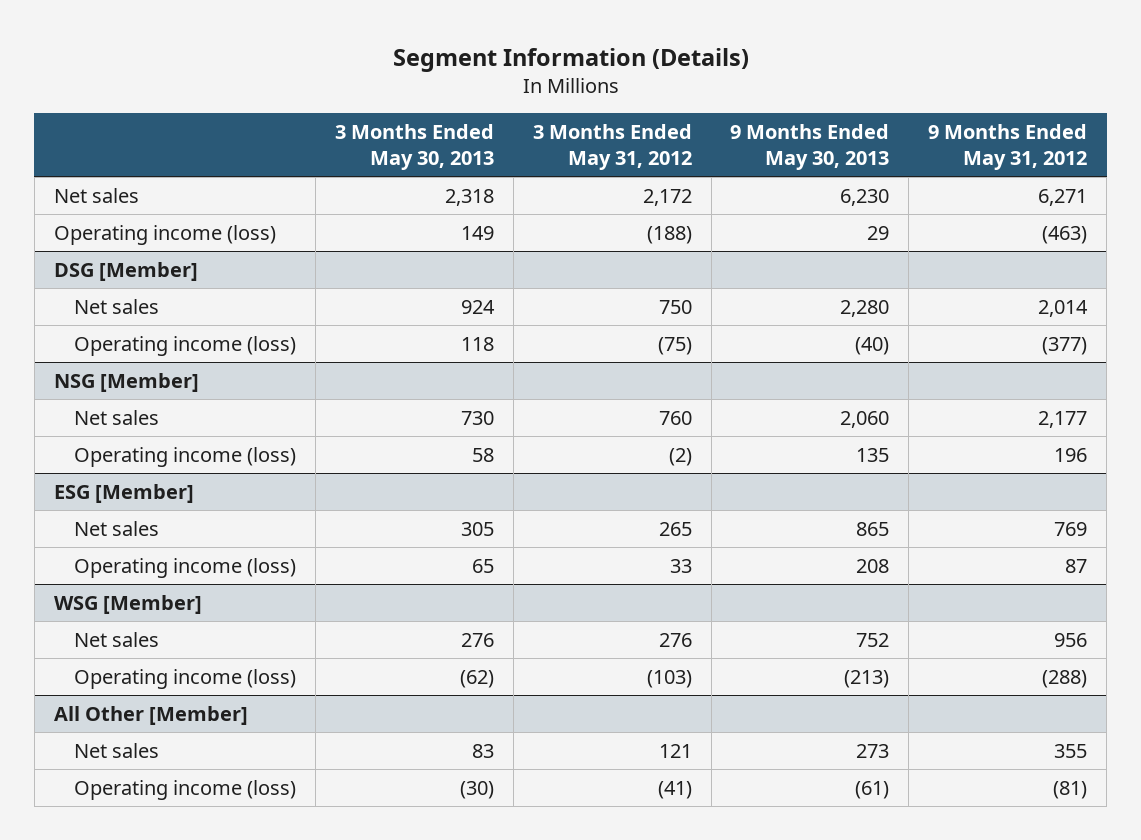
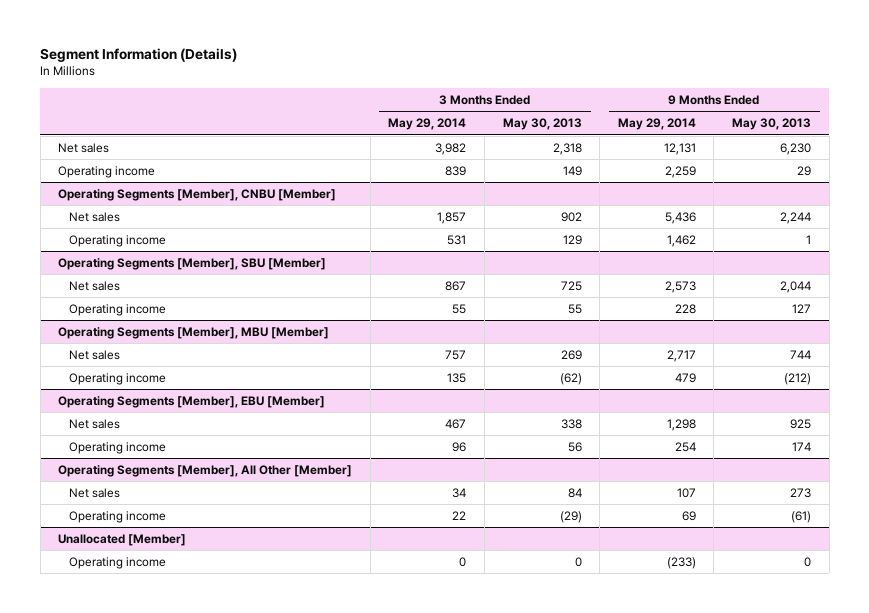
- | 3 Months Ended May 30, 2013 | 3 Months Ended May 31, 2012 | 9 Months Ended May 30, 2013 | 9 Months Ended May 31, 2012
+ | 3 Months Ended May 29, 2014 | 3 Months Ended May 30, 2013 | 9 Months Ended May 29, 2014 | 9 Months Ended May 30, 2013
- Operating income (loss) | 149 | (188) | 29 | (463)
- DSG [Member]
- Net sales | 924 | 750 | 2,280 | 2,014
- Operating income (loss) | 118 | (75) | (40) | (377)
- NSG [Member]
- Net sales | 730 | 760 | 2,060 | 2,177
- Operating income (loss) | 58 | (2) | 135 | 196
- ESG [Member]
- Net sales | 305 | 265 | 865 | 769
- Operating income (loss) | 65 | 33 | 208 | 87
- WSG [Member]
- Net sales | 276 | 276 | 752 | 956
- Operating income (loss) | (62) | (103) | (213) | (288)
- All Other [Member]
- Net sales | 83 | 121 | 273 | 355
- Operating income (loss) | (30) | (41) | (61) | (81)
+ Operating income | 839 | 149 | 2,259 | 29
+ Operating Segments [Member], CNBU [Member]
+ Net sales | 1,857 | 902 | 5,436 | 2,244
+ Operating income | 531 | 129 | 1,462 | 1
+ Operating Segments [Member], SBU [Member]
+ Net sales | 867 | 725 | 2,573 | 2,044
+ Operating income | 55 | 55 | 228 | 127
+ Operating Segments [Member], MBU [Member]
+ Net sales | 757 | 269 | 2,717 | 744
+ Operating income | 135 | (62) | 479 | (212)
+ Operating Segments [Member], EBU [Member]
+ Net sales | 467 | 338 | 1,298 | 925
+ Operating income | 96 | 56 | 254 | 174
+ Operating Segments [Member], All Other [Member]
+ Net sales | 34 | 84 | 107 | 273
+ Operating income | 22 | (29) | 69 | (61)
+ Unallocated [Member]
+ Operating income | 0 | 0 | (233) | 0

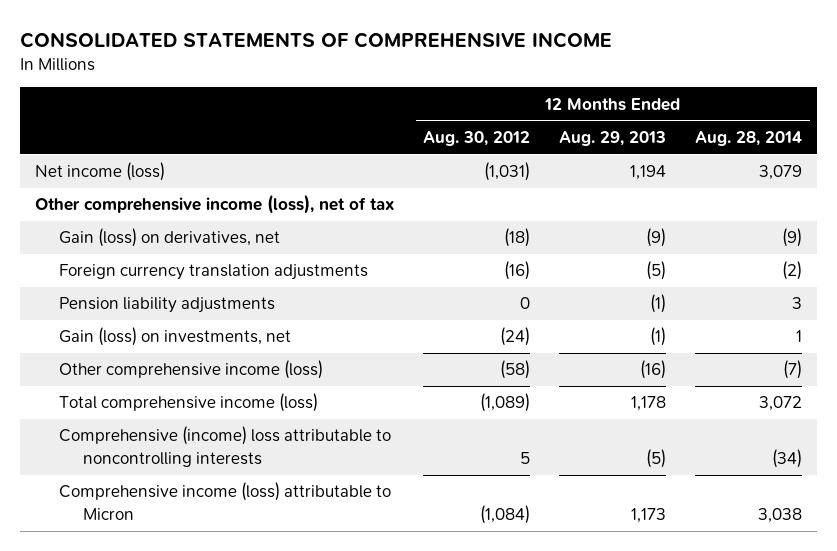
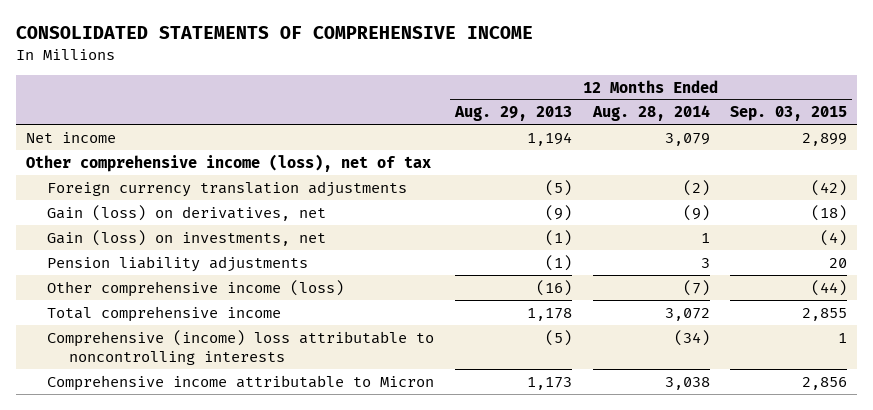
- | 12 Months Ended Aug. 30, 2012 | 12 Months Ended Aug. 29, 2013 | 12 Months Ended Aug. 28, 2014
+ | 12 Months Ended Aug. 29, 2013 | 12 Months Ended Aug. 28, 2014 | 12 Months Ended Sep. 03, 2015
- Net income (loss) | (1,031) | 1,194 | 3,079
+ Net income | 1,194 | 3,079 | 2,899
moved down: Gain (loss) on derivatives, net | (9) | (9) | (18)
moved down: Pension liability adjustments | (1) | 3 | 20
- Total comprehensive income (loss) | (1,089) | 1,178 | 3,072
+ Total comprehensive income | 1,178 | 3,072 | 2,855
- Comprehensive income (loss) attributable to Micron | (1,084) | 1,173 | 3,038
+ Comprehensive income attributable to Micron | 1,173 | 3,038 | 2,856

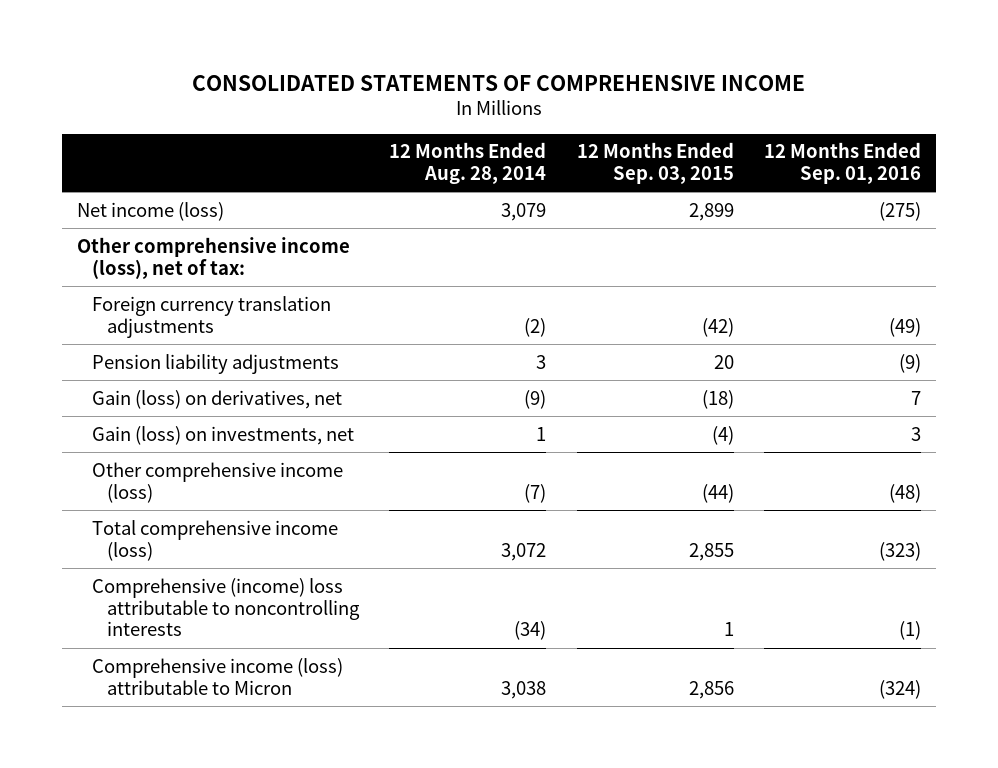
- | 12 Months Ended Aug. 29, 2013 | 12 Months Ended Aug. 28, 2014 | 12 Months Ended Sep. 03, 2015
+ | 12 Months Ended Aug. 28, 2014 | 12 Months Ended Sep. 03, 2015 | 12 Months Ended Sep. 01, 2016
- Net income | 1,194 | 3,079 | 2,899
- Other comprehensive income (loss), net of tax
+ Net income (loss) | 3,079 | 2,899 | (275)
+ Other comprehensive income (loss), net of tax:
moved up: Pension liability adjustments | 3 | 20 | (9)
- Total comprehensive income | 1,178 | 3,072 | 2,855
+ Total comprehensive income (loss) | 3,072 | 2,855 | (323)
- Comprehensive income attributable to Micron | 1,173 | 3,038 | 2,856
+ Comprehensive income (loss) attributable to Micron | 3,038 | 2,856 | (324)

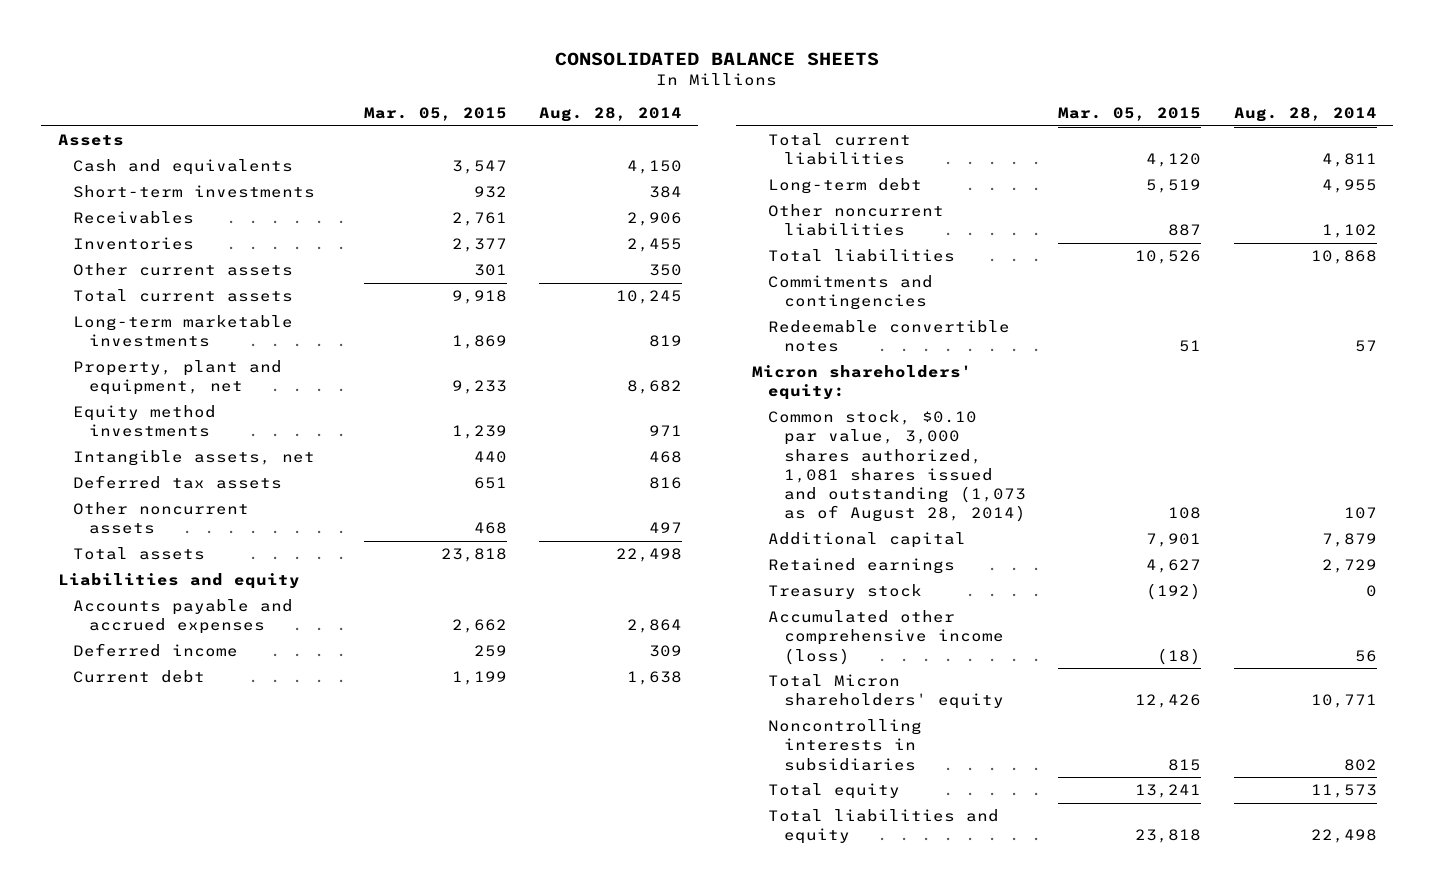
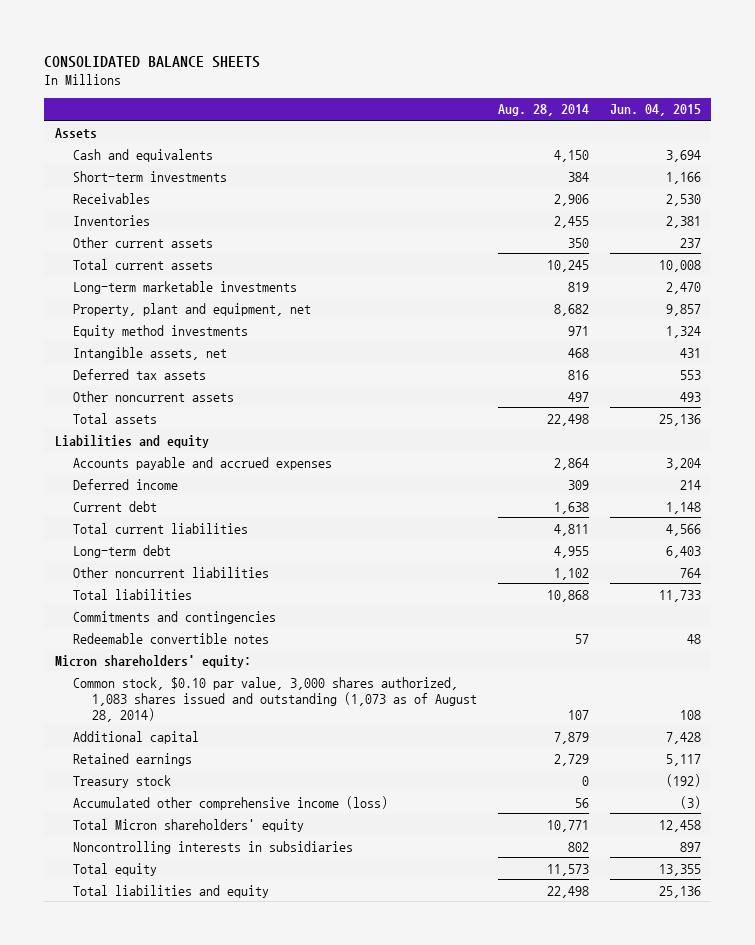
- | Mar. 05, 2015 | Aug. 28, 2014
+ | Aug. 28, 2014 | Jun. 04, 2015
- Common stock, $0.10 par value, 3,000 shares authorized, 1,081 shares issued and outstanding (1,073 as of August 28, 2014) | 108 | 107
+ Common stock, $0.10 par value, 3,000 shares authorized, 1,083 shares issued and outstanding (1,073 as of August 28, 2014) | 107 | 108

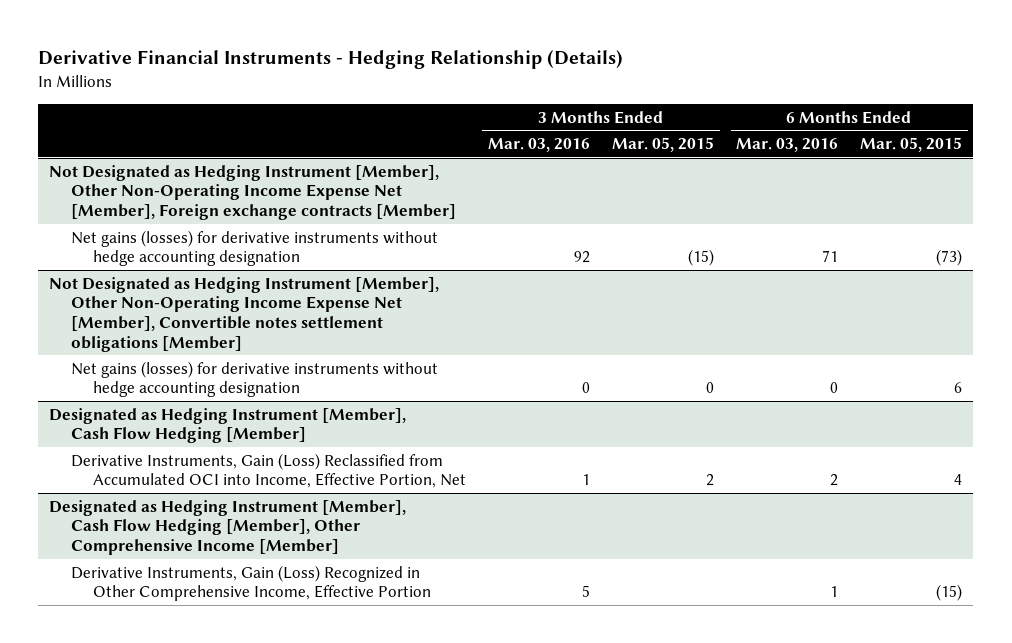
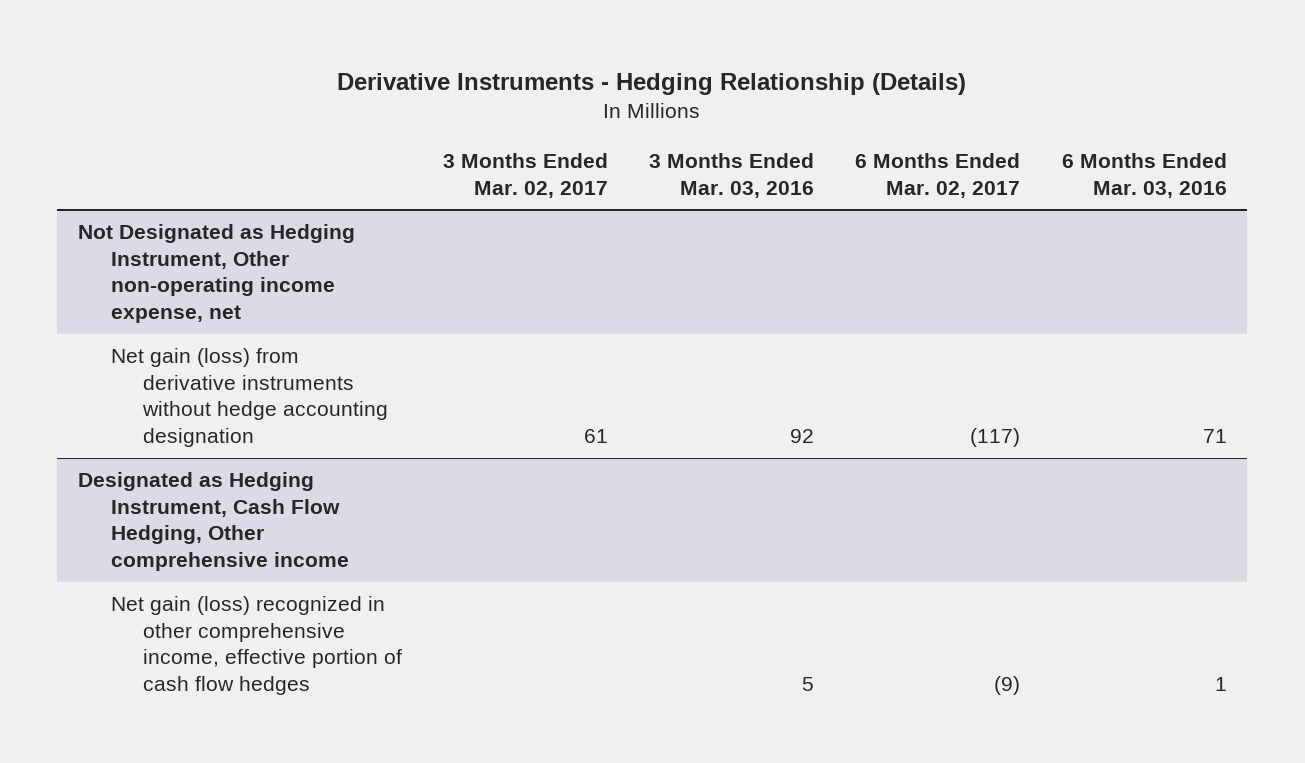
- Derivative Financial Instruments - Hedging Relationship (Details)
+ Derivative Instruments - Hedging Relationship (Details)
- | 3 Months Ended Mar. 03, 2016 | 3 Months Ended Mar. 05, 2015 | 6 Months Ended Mar. 03, 2016 | 6 Months Ended Mar. 05, 2015
+ | 3 Months Ended Mar. 02, 2017 | 3 Months Ended Mar. 03, 2016 | 6 Months Ended Mar. 02, 2017 | 6 Months Ended Mar. 03, 2016
- Not Designated as Hedging Instrument [Member], Other Non-Operating Income Expense Net [Member], Foreign exchange contracts [Member]
- Net gains (losses) for derivative instruments without hedge accounting designation | 92 | (15) | 71 | (73)
- Not Designated as Hedging Instrument [Member], Other Non-Operating Income Expense Net [Member], Convertible notes settlement obligations [Member]
- Net gains (losses) for derivative instruments without hedge accounting designation | 0 | 0 | 0 | 6
- Designated as Hedging Instrument [Member], Cash Flow Hedging [Member]
- Derivative Instruments, Gain (Loss) Reclassified from Accumulated OCI into Income, Effective Portion, Net | 1 | 2 | 2 | 4
- Designated as Hedging Instrument [Member], Cash Flow Hedging [Member], Other Comprehensive Income [Member]
- Derivative Instruments, Gain (Loss) Recognized in Other Comprehensive Income, Effective Portion | 5 | | 1 | (15)
+ Not Designated as Hedging Instrument, Other non-operating income expense, net
+ Net gain (loss) from derivative instruments without hedge accounting designation | 61 | 92 | (117) | 71
+ Designated as Hedging Instrument, Cash Flow Hedging, Other comprehensive income
+ Net gain (loss) recognized in other comprehensive income, effective portion of cash flow hedges | | 5 | (9) | 1

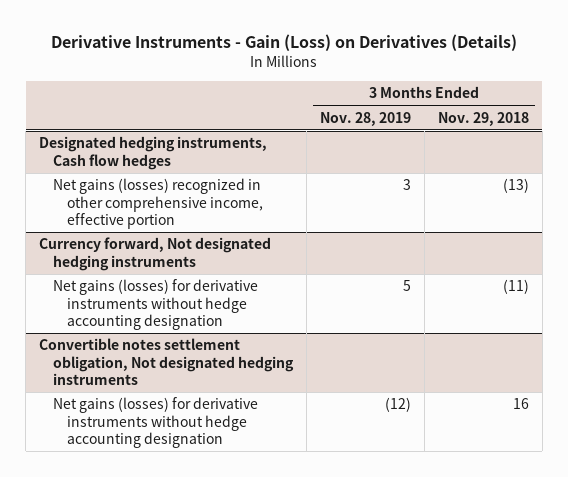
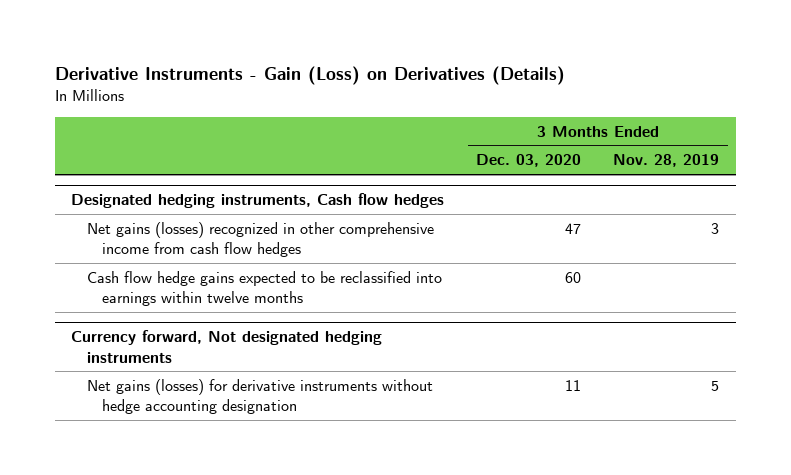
- | 3 Months Ended Nov. 28, 2019 | 3 Months Ended Nov. 29, 2018
+ | 3 Months Ended Dec. 03, 2020 | 3 Months Ended Nov. 28, 2019
@ Designated hedging instruments, Cash flow hedges
- Net gains (losses) recognized in other comprehensive income, effective portion | 3 | (13)
+ Net gains (losses) recognized in other comprehensive income from cash flow hedges | 47 | 3
+ Cash flow hedge gains expected to be reclassified into earnings within twelve months | 60 |
- Convertible notes settlement obligation, Not designated hedging instruments
- Net gains (losses) for derivative instruments without hedge accounting designation | (12) | 16

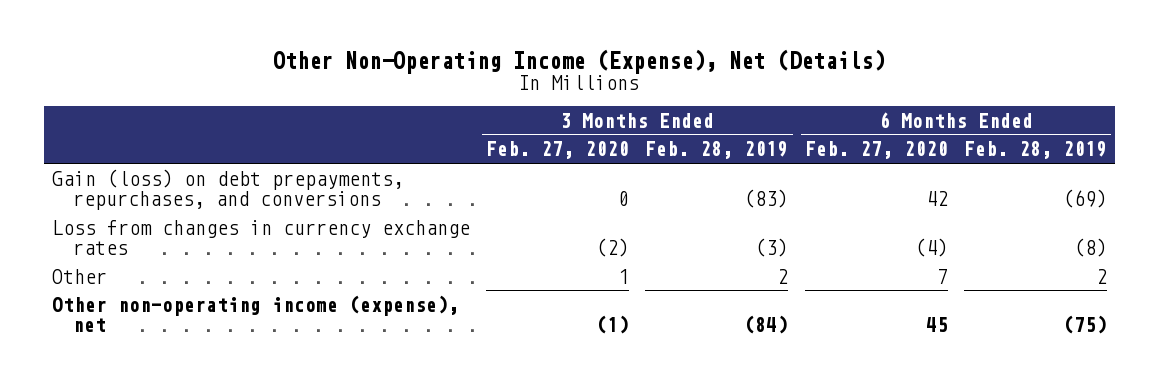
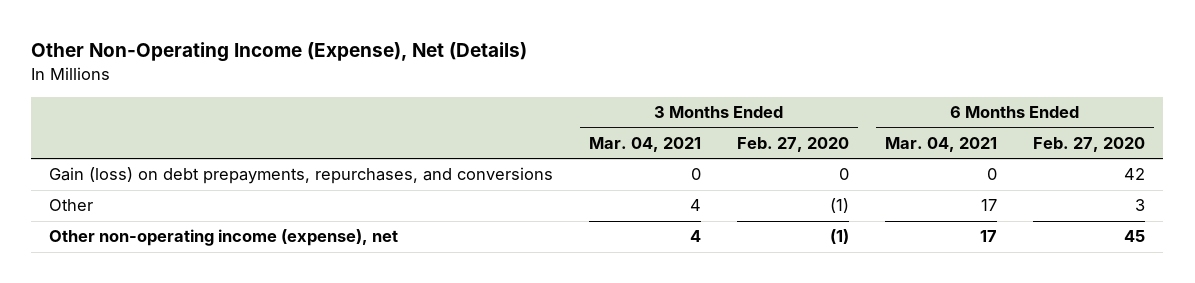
- | 3 Months Ended Feb. 27, 2020 | 3 Months Ended Feb. 28, 2019 | 6 Months Ended Feb. 27, 2020 | 6 Months Ended Feb. 28, 2019
+ | 3 Months Ended Mar. 04, 2021 | 3 Months Ended Feb. 27, 2020 | 6 Months Ended Mar. 04, 2021 | 6 Months Ended Feb. 27, 2020
- Loss from changes in currency exchange rates | (2) | (3) | (4) | (8)
- Other | 1 | 2 | 7 | 2
+ Other | 4 | (1) | 17 | 3

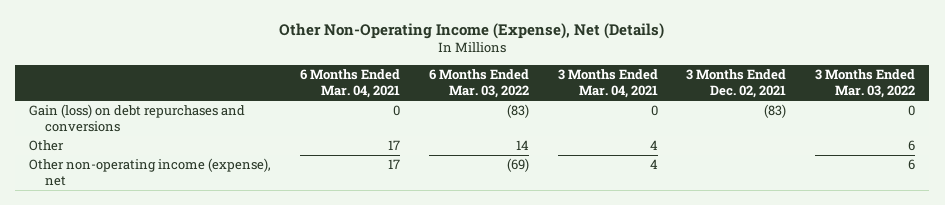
- | 3 Months Ended Mar. 04, 2021 | 3 Months Ended Feb. 27, 2020 | 6 Months Ended Mar. 04, 2021 | 6 Months Ended Feb. 27, 2020
+ | 6 Months Ended Mar. 04, 2021 | 6 Months Ended Mar. 03, 2022 | 3 Months Ended Mar. 04, 2021 | 3 Months Ended Dec. 02, 2021 | 3 Months Ended Mar. 03, 2022
- Gain (loss) on debt prepayments, repurchases, and conversions | 0 | 0 | 0 | 42
+ Gain (loss) on debt repurchases and conversions | 0 | (83) | 0 | (83) | 0

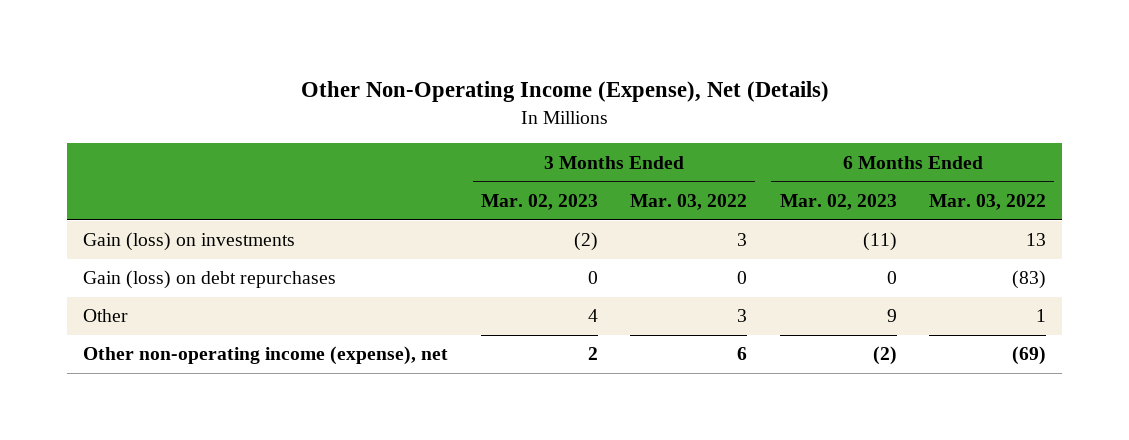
- | 6 Months Ended Mar. 04, 2021 | 6 Months Ended Mar. 03, 2022 | 3 Months Ended Mar. 04, 2021 | 3 Months Ended Dec. 02, 2021 | 3 Months Ended Mar. 03, 2022
+ | 3 Months Ended Mar. 02, 2023 | 3 Months Ended Mar. 03, 2022 | 6 Months Ended Mar. 02, 2023 | 6 Months Ended Mar. 03, 2022
- Gain (loss) on debt repurchases and conversions | 0 | (83) | 0 | (83) | 0
- Other | 17 | 14 | 4 | | 6
+ Gain (loss) on investments | (2) | 3 | (11) | 13
+ Gain (loss) on debt repurchases | 0 | 0 | 0 | (83)
+ Other | 4 | 3 | 9 | 1

